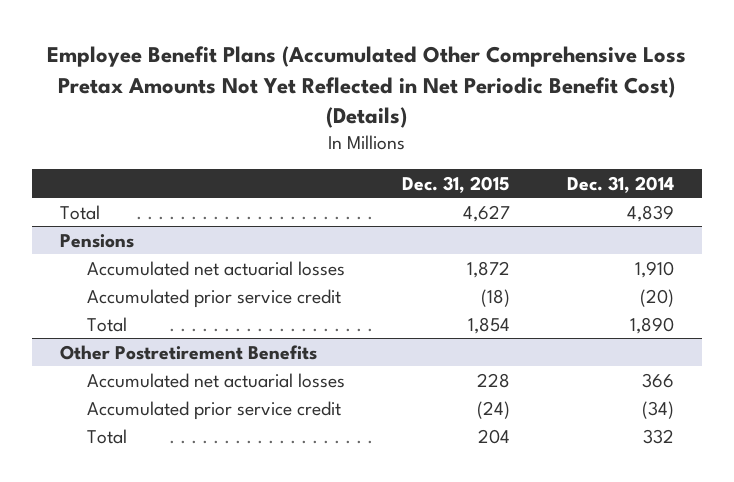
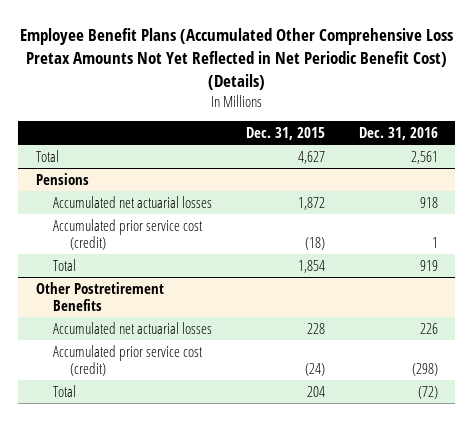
- | Dec. 31, 2015 | Dec. 31, 2014
+ | Dec. 31, 2015 | Dec. 31, 2016
@ Pensions
- Accumulated prior service credit | (18) | (20)
+ Accumulated prior service cost (credit) | (18) | 1
@ Other Postretirement Benefits
- Accumulated prior service credit | (24) | (34)
+ Accumulated prior service cost (credit) | (24) | (298)

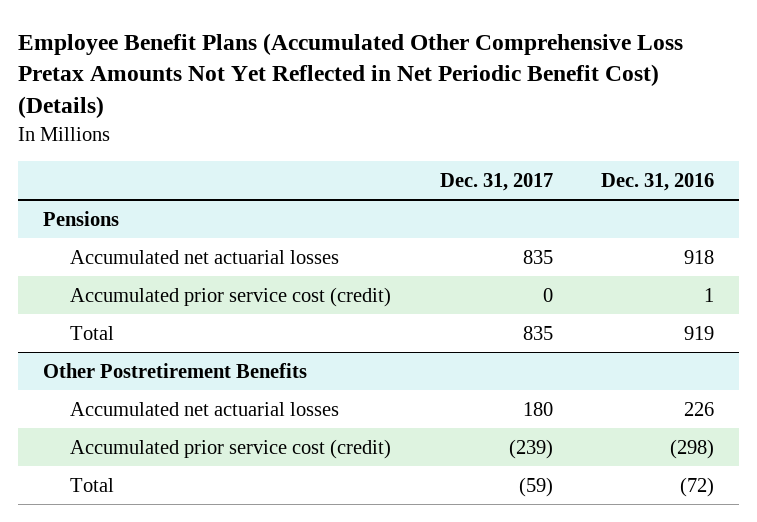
- | Dec. 31, 2015 | Dec. 31, 2016
+ | Dec. 31, 2017 | Dec. 31, 2016
- Total | 4,627 | 2,561

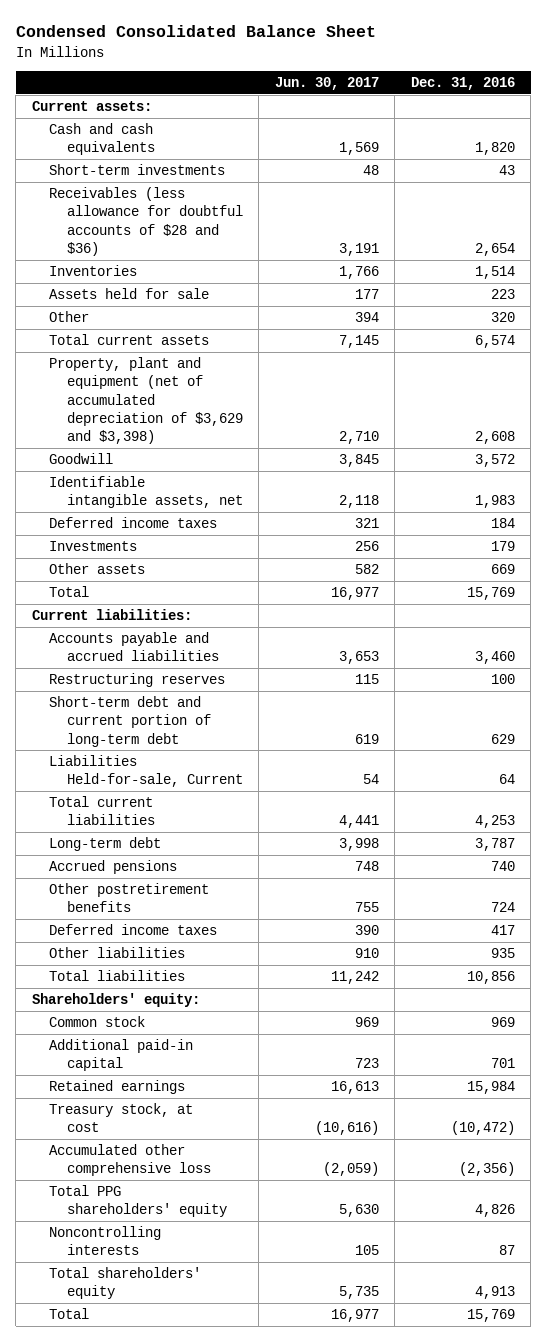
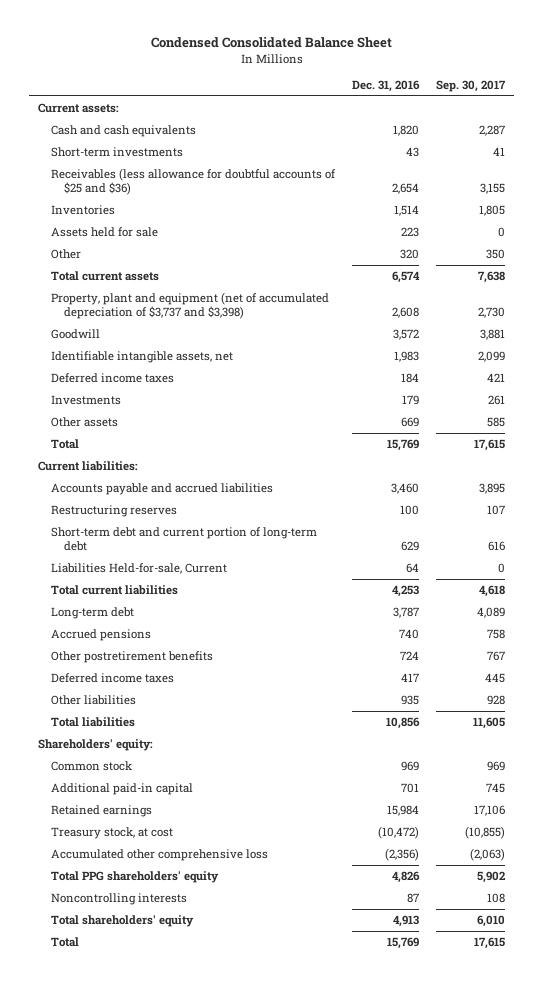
- | Jun. 30, 2017 | Dec. 31, 2016
+ | Dec. 31, 2016 | Sep. 30, 2017
- Receivables (less allowance for doubtful accounts of $28 and $36) | 3,191 | 2,654
+ Receivables (less allowance for doubtful accounts of $25 and $36) | 2,654 | 3,155
- Property, plant and equipment (net of accumulated depreciation of $3,629 and $3,398) | 2,710 | 2,608
+ Property, plant and equipment (net of accumulated depreciation of $3,737 and $3,398) | 2,608 | 2,730

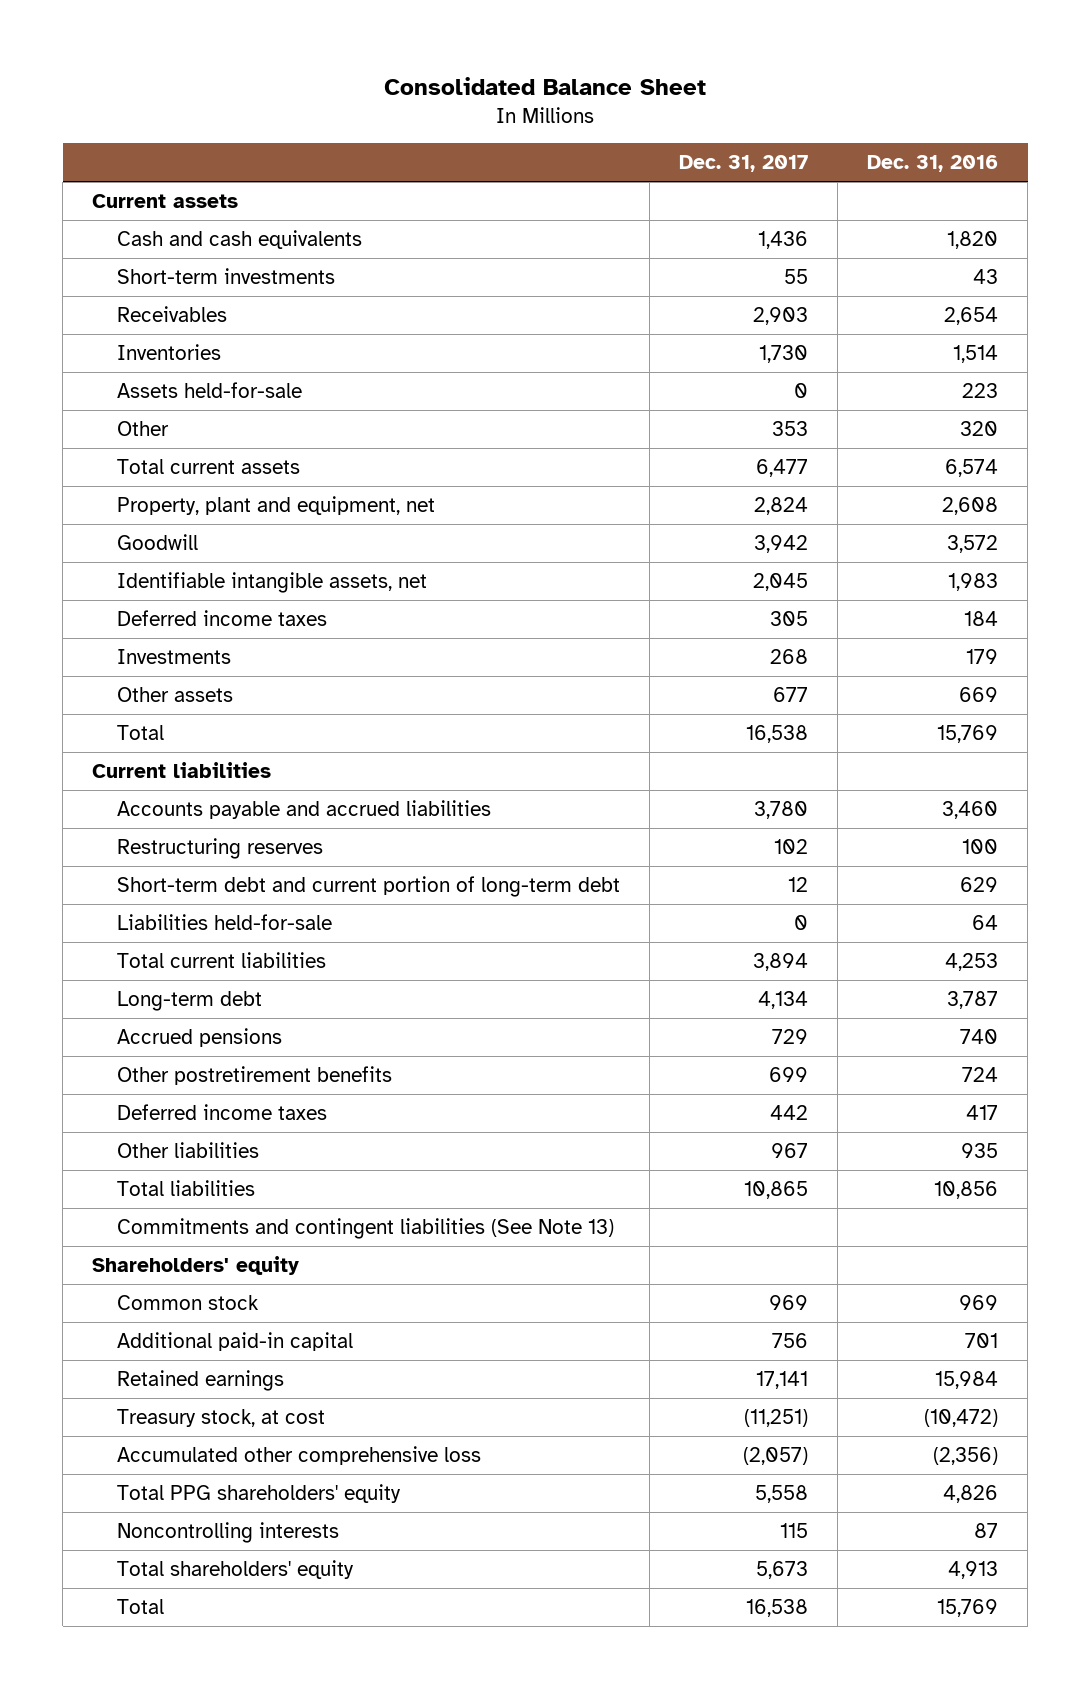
- Condensed Consolidated Balance Sheet
+ Consolidated Balance Sheet
- | Dec. 31, 2016 | Sep. 30, 2017
+ | Dec. 31, 2017 | Dec. 31, 2016
- Current assets:
+ Current assets
- Receivables (less allowance for doubtful accounts of $25 and $36) | 2,654 | 3,155
+ Receivables | 2,903 | 2,654
- Assets held for sale | 223 | 0
+ Assets held-for-sale | 0 | 223
- Property, plant and equipment (net of accumulated depreciation of $3,737 and $3,398) | 2,608 | 2,730
+ Property, plant and equipment, net | 2,824 | 2,608
- Current liabilities:
+ Current liabilities
- Liabilities Held-for-sale, Current | 64 | 0
+ Liabilities held-for-sale | 0 | 64
- Shareholders' equity:
+ Commitments and contingent liabilities (See Note 13)
+ Shareholders' equity

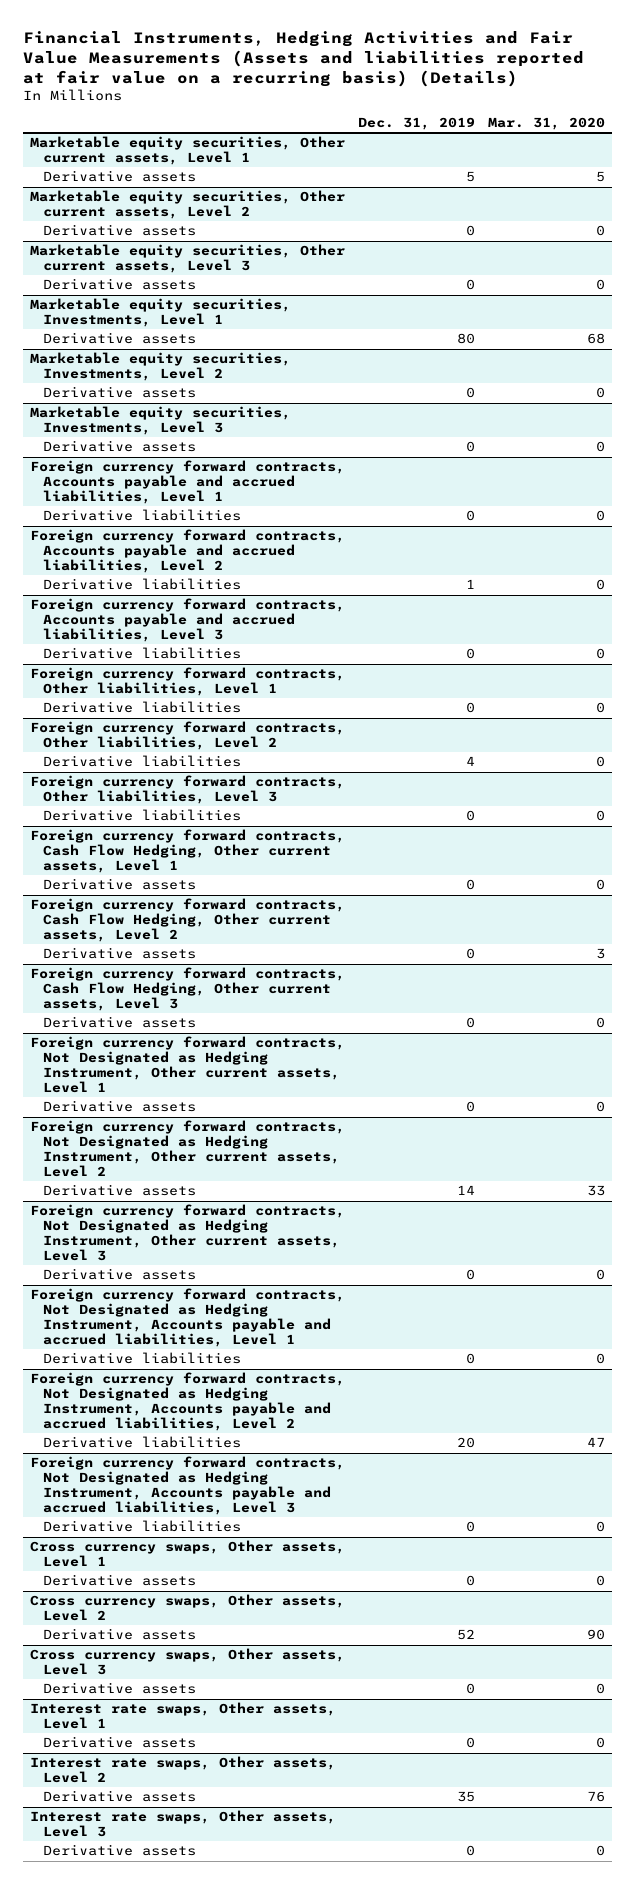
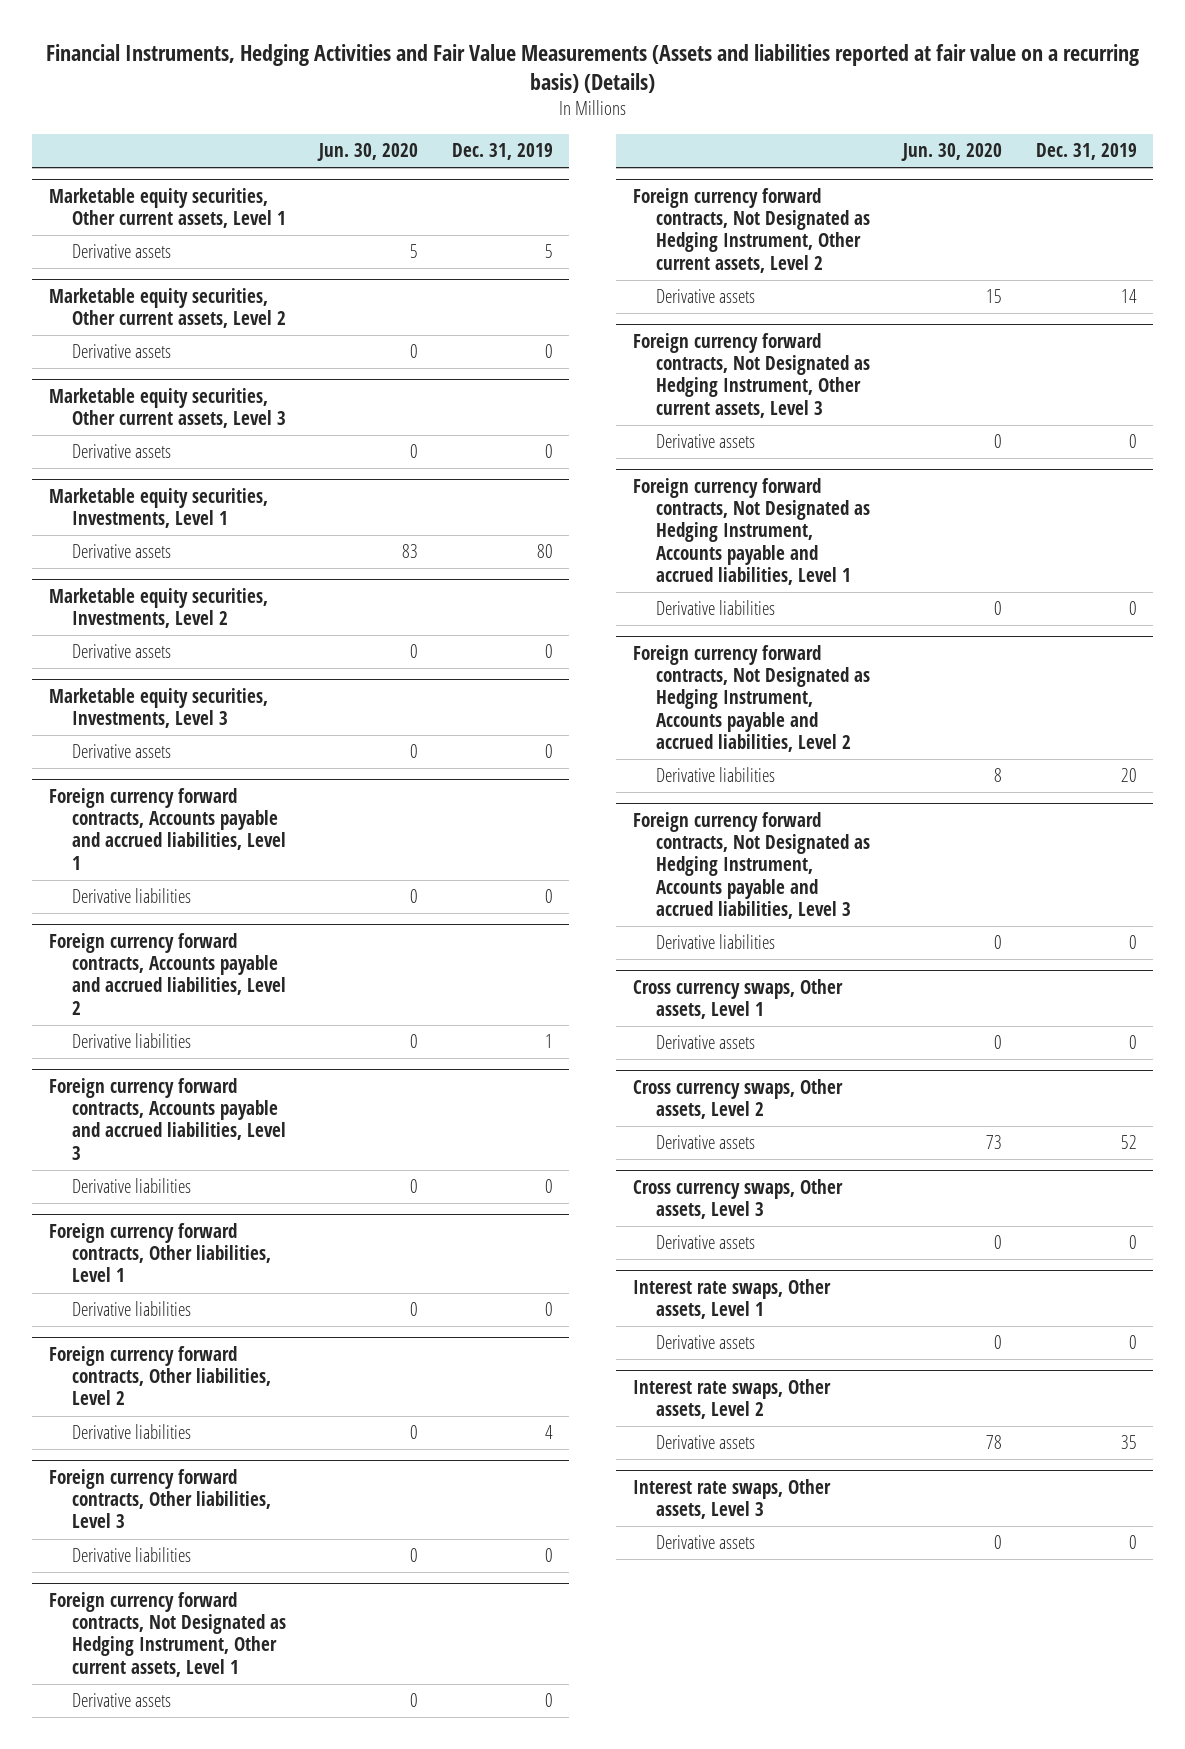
- | Dec. 31, 2019 | Mar. 31, 2020
+ | Jun. 30, 2020 | Dec. 31, 2019
- Foreign currency forward contracts, Cash Flow Hedging, Other current assets, Level 1
- Derivative assets | 0 | 0
- Foreign currency forward contracts, Cash Flow Hedging, Other current assets, Level 2
- Derivative assets | 0 | 3
- Foreign currency forward contracts, Cash Flow Hedging, Other current assets, Level 3
- Derivative assets | 0 | 0

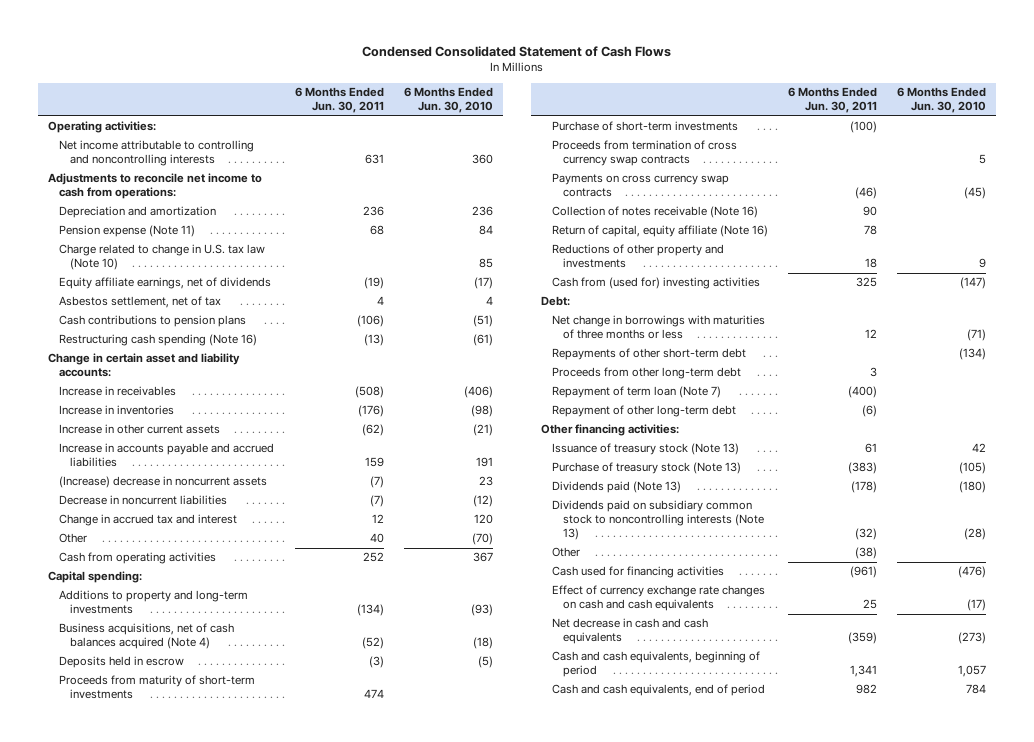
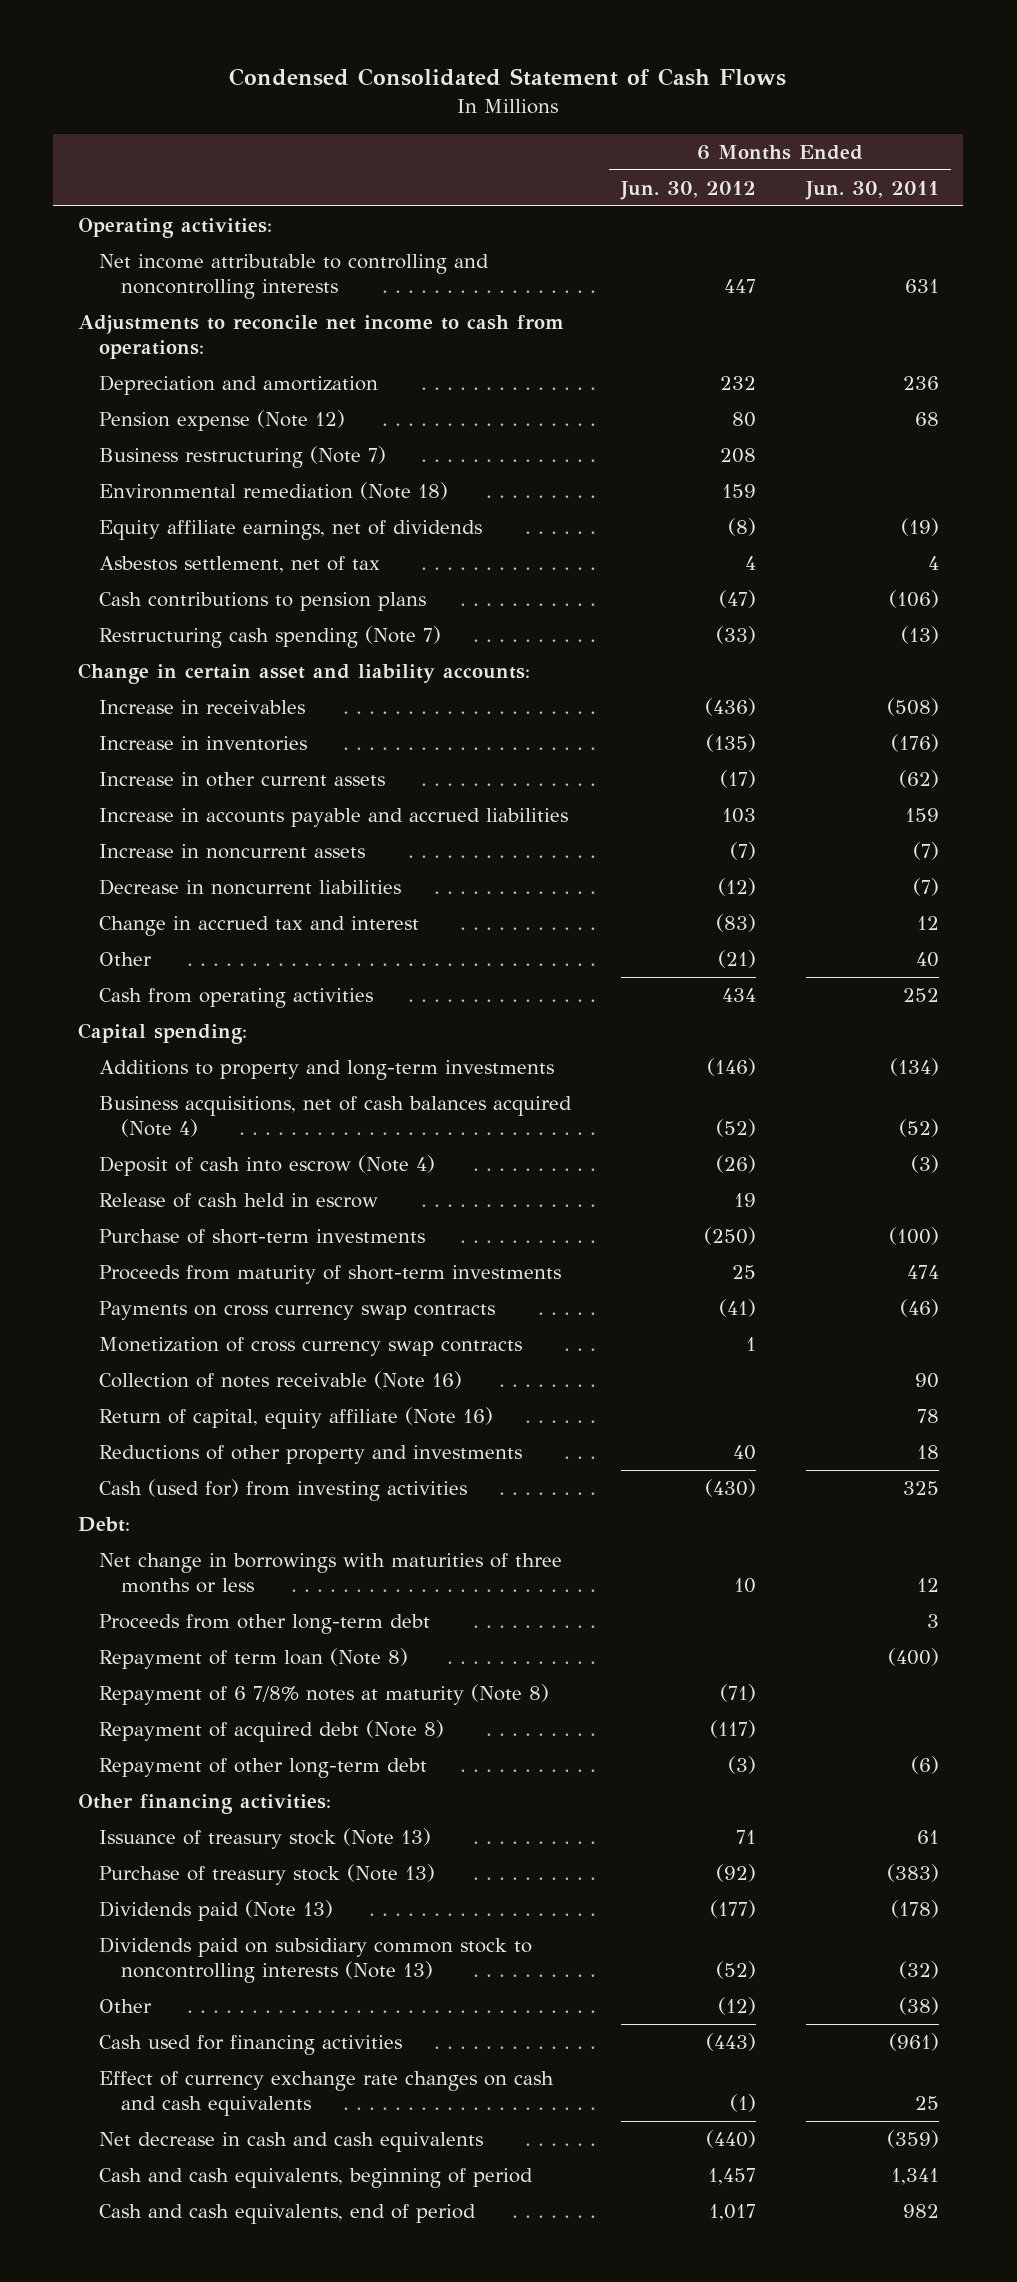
- | 6 Months Ended Jun. 30, 2011 | 6 Months Ended Jun. 30, 2010
+ | 6 Months Ended Jun. 30, 2012 | 6 Months Ended Jun. 30, 2011
- Pension expense (Note 11) | 68 | 84
- Charge related to change in U.S. tax law (Note 10) | | 85
+ Pension expense (Note 12) | 80 | 68
+ Business restructuring (Note 7) | 208 |
+ Environmental remediation (Note 18) | 159 |
- Restructuring cash spending (Note 16) | (13) | (61)
+ Restructuring cash spending (Note 7) | (33) | (13)
- (Increase) decrease in noncurrent assets | (7) | 23
+ Increase in noncurrent assets | (7) | (7)
- Deposits held in escrow | (3) | (5)
+ Deposit of cash into escrow (Note 4) | (26) | (3)
+ Release of cash held in escrow | 19 |
- Proceeds from termination of cross currency swap contracts | | 5
moved down: Proceeds from maturity of short-term investments | 25 | 474
+ Monetization of cross currency swap contracts | 1 |
- Cash from (used for) investing activities | 325 | (147)
+ Cash (used for) from investing activities | (430) | 325
- Repayments of other short-term debt | | (134)
- Repayment of term loan (Note 7) | (400) |
+ Repayment of term loan (Note 8) | | (400)
+ Repayment of 6 7/8% notes at maturity (Note 8) | (71) |
+ Repayment of acquired debt (Note 8) | (117) |

